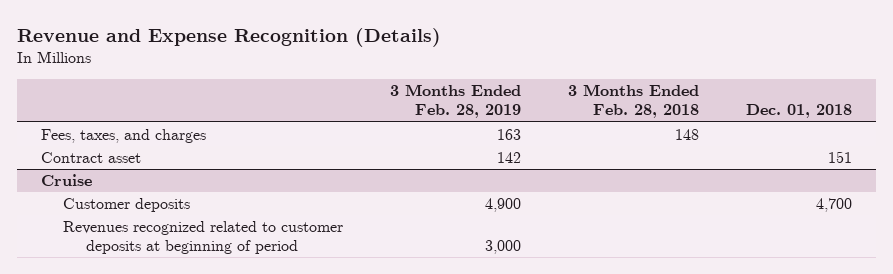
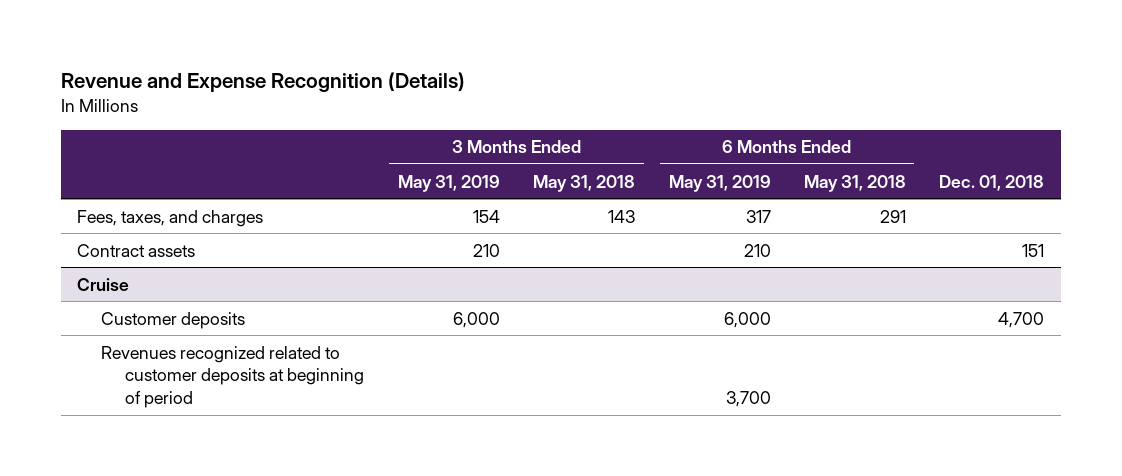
- | 3 Months Ended Feb. 28, 2019 | 3 Months Ended Feb. 28, 2018 | Dec. 01, 2018
+ | 3 Months Ended May 31, 2019 | 3 Months Ended May 31, 2018 | 6 Months Ended May 31, 2019 | 6 Months Ended May 31, 2018 | Dec. 01, 2018
- Contract asset | 142 | | 151
+ Contract assets | 210 | | 210 | | 151

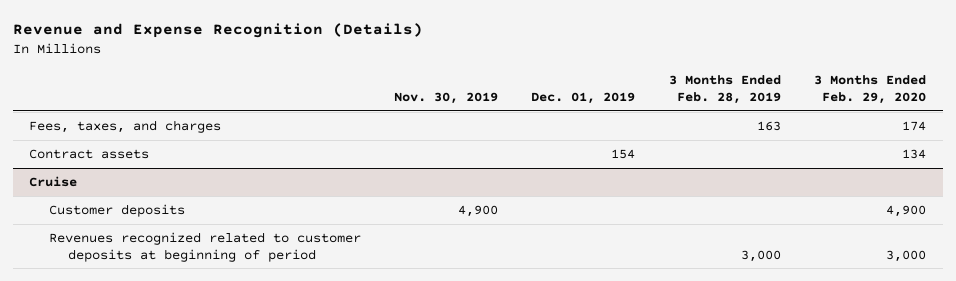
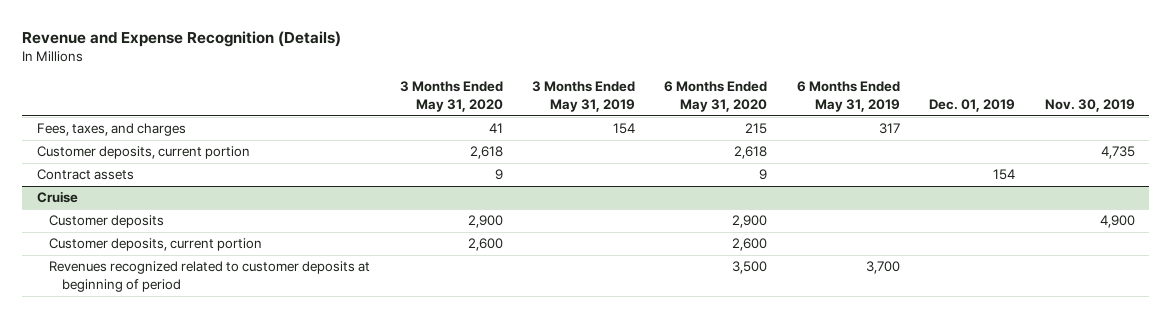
- | Nov. 30, 2019 | Dec. 01, 2019 | 3 Months Ended Feb. 28, 2019 | 3 Months Ended Feb. 29, 2020
+ | 3 Months Ended May 31, 2020 | 3 Months Ended May 31, 2019 | 6 Months Ended May 31, 2020 | 6 Months Ended May 31, 2019 | Dec. 01, 2019 | Nov. 30, 2019
+ Customer deposits, current portion | 2,618 | | 2,618 | | | 4,735
@ Cruise
+ Customer deposits, current portion | 2,600 | | 2,600 | | |

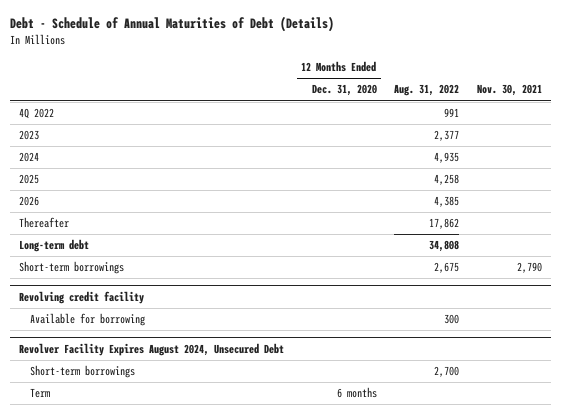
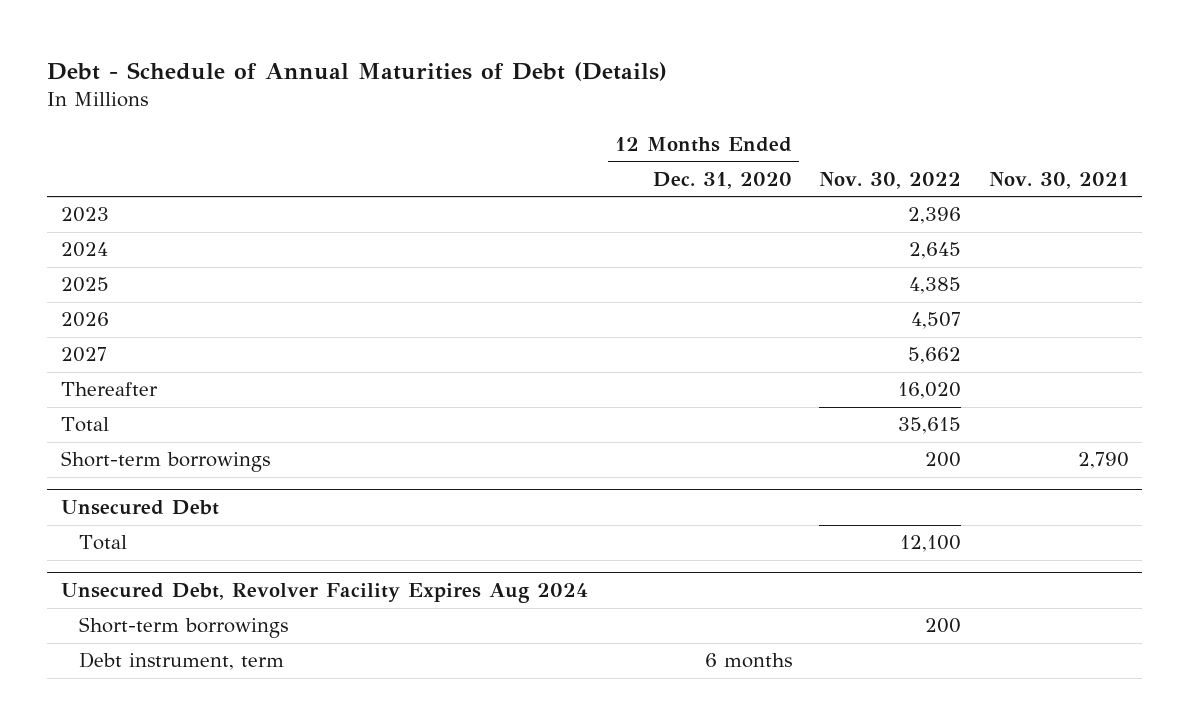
- | 12 Months Ended Dec. 31, 2020 | Aug. 31, 2022 | Nov. 30, 2021
+ | 12 Months Ended Dec. 31, 2020 | Nov. 30, 2022 | Nov. 30, 2021
- 4Q 2022 | | 991 |
+ 2027 | | 5,662 |
- Long-term debt | | 34,808 |
+ Total | | 35,615 |
- Revolving credit facility
- Available for borrowing | | 300 |
- Revolver Facility Expires August 2024, Unsecured Debt
+ Unsecured Debt
+ Total | | 12,100 |
+ Unsecured Debt, Revolver Facility Expires Aug 2024
- Term | 6 months | |
+ Debt instrument, term | 6 months | |

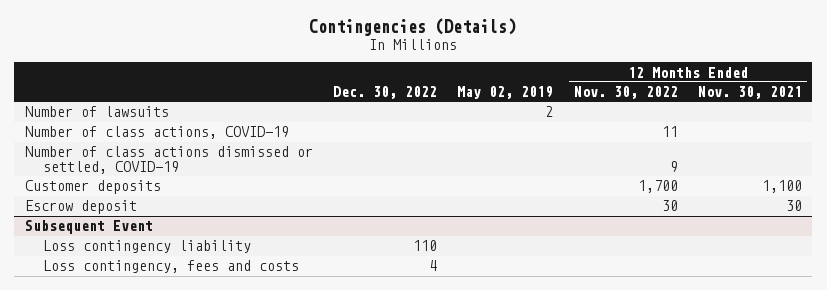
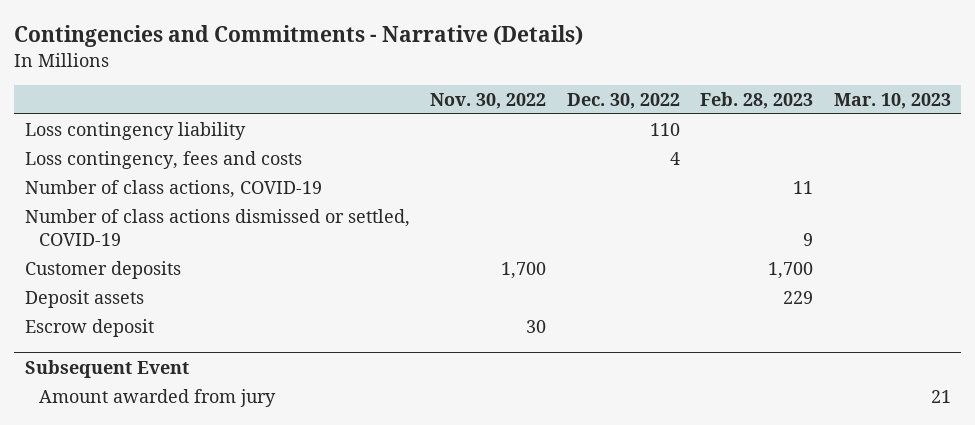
- Contingencies (Details)
+ Contingencies and Commitments - Narrative (Details)
- | Dec. 30, 2022 | May 02, 2019 | 12 Months Ended Nov. 30, 2022 | 12 Months Ended Nov. 30, 2021
+ | Nov. 30, 2022 | Dec. 30, 2022 | Feb. 28, 2023 | Mar. 10, 2023
- Number of lawsuits | | 2 | |
+ Loss contingency liability | | 110 | |
+ Loss contingency, fees and costs | | 4 | |
+ Deposit assets | | | 229 |
@ Subsequent Event
- Loss contingency liability | 110 | | |
- Loss contingency, fees and costs | 4 | | |
+ Amount awarded from jury | | | | 21

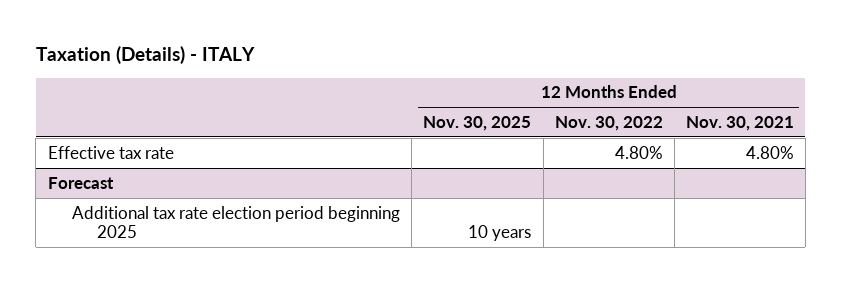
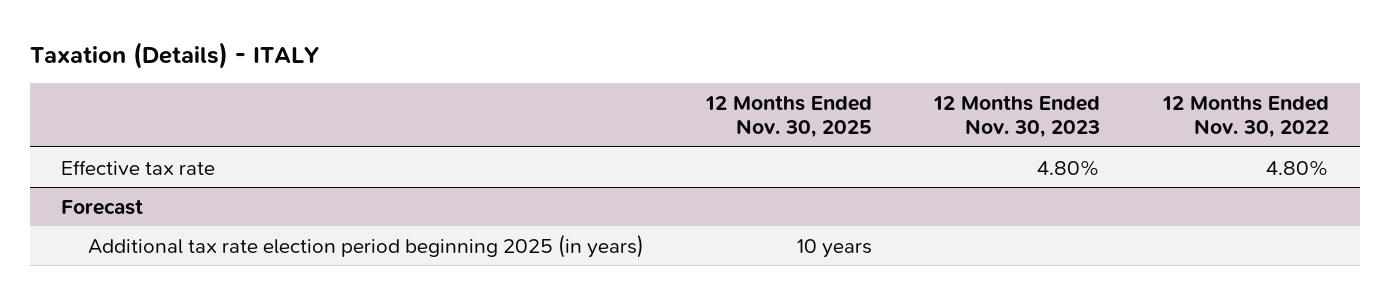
- | 12 Months Ended Nov. 30, 2025 | 12 Months Ended Nov. 30, 2022 | 12 Months Ended Nov. 30, 2021
+ | 12 Months Ended Nov. 30, 2025 | 12 Months Ended Nov. 30, 2023 | 12 Months Ended Nov. 30, 2022
@ Forecast
- Additional tax rate election period beginning 2025 | 10 years | |
+ Additional tax rate election period beginning 2025 (in years) | 10 years | |

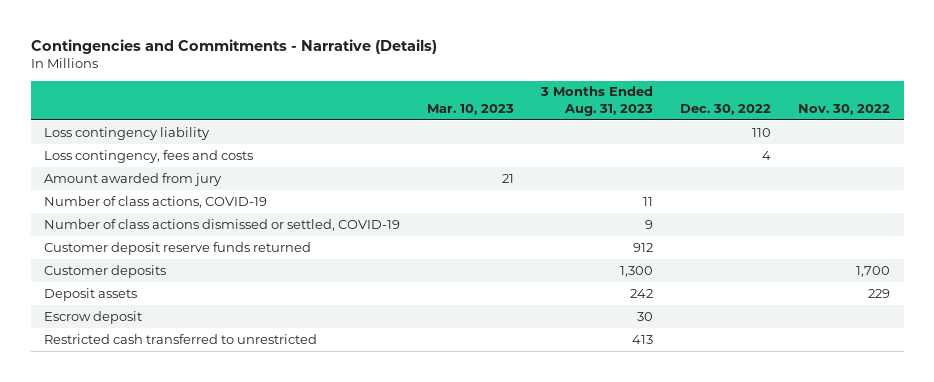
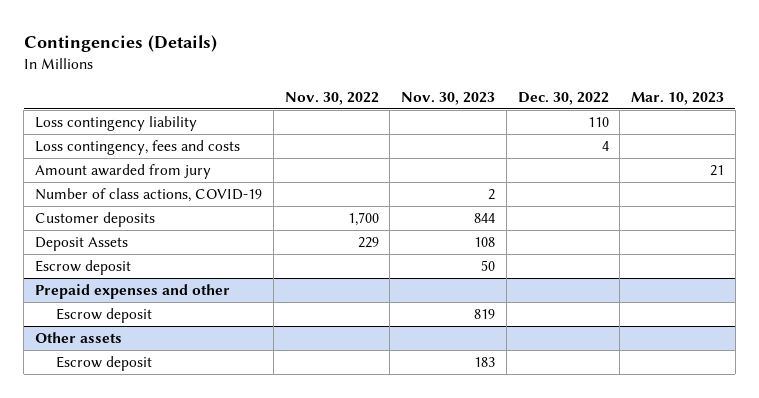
- Contingencies and Commitments - Narrative (Details)
+ Contingencies (Details)
- | Mar. 10, 2023 | 3 Months Ended Aug. 31, 2023 | Dec. 30, 2022 | Nov. 30, 2022
+ | Nov. 30, 2022 | Nov. 30, 2023 | Dec. 30, 2022 | Mar. 10, 2023
- Number of class actions dismissed or settled, COVID-19 | | 9 | |
- Customer deposit reserve funds returned | | 912 | |
- Deposit assets | | 242 | | 229
+ Deposit Assets | 229 | 108 | |
- Restricted cash transferred to unrestricted | | 413 | |
+ Prepaid expenses and other
+ Escrow deposit | | 819 | |
+ Other assets
+ Escrow deposit | | 183 | |

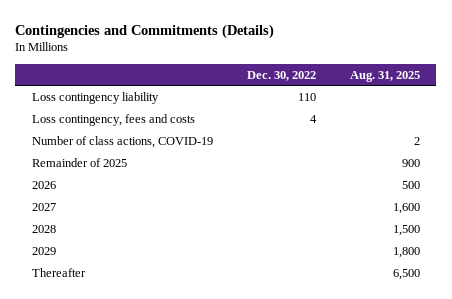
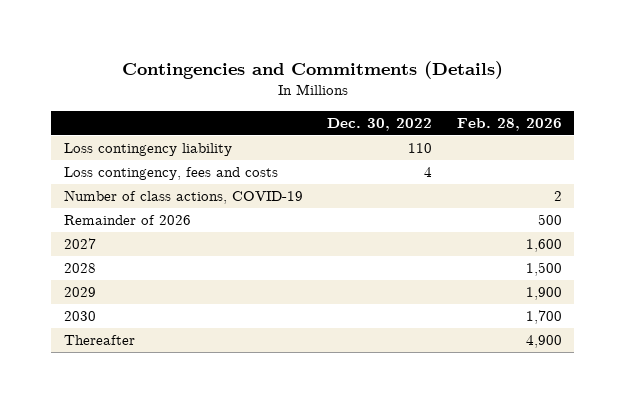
- | Dec. 30, 2022 | Aug. 31, 2025
+ | Dec. 30, 2022 | Feb. 28, 2026
- Remainder of 2025 | | 900
- 2026 | | 500
+ Remainder of 2026 | | 500
+ 2030 | | 1,700

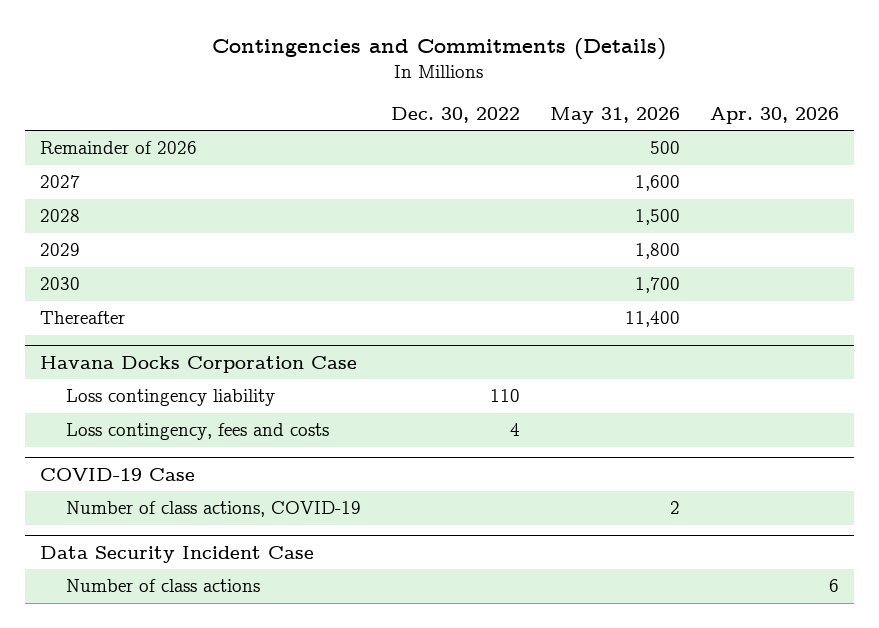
- | Dec. 30, 2022 | Feb. 28, 2026
+ | Dec. 30, 2022 | May 31, 2026 | Apr. 30, 2026
- Loss contingency liability | 110 |
- Loss contingency, fees and costs | 4 |
- Number of class actions, COVID-19 | | 2
+ Havana Docks Corporation Case
+ Loss contingency liability | 110 | |
+ Loss contingency, fees and costs | 4 | |
+ COVID-19 Case
+ Number of class actions, COVID-19 | | 2 |
+ Data Security Incident Case
+ Number of class actions | | | 6

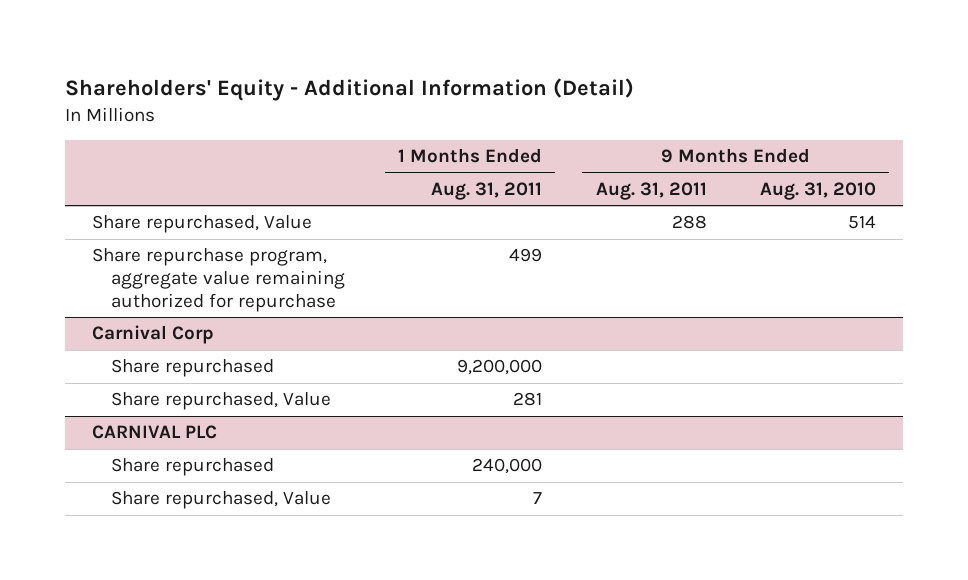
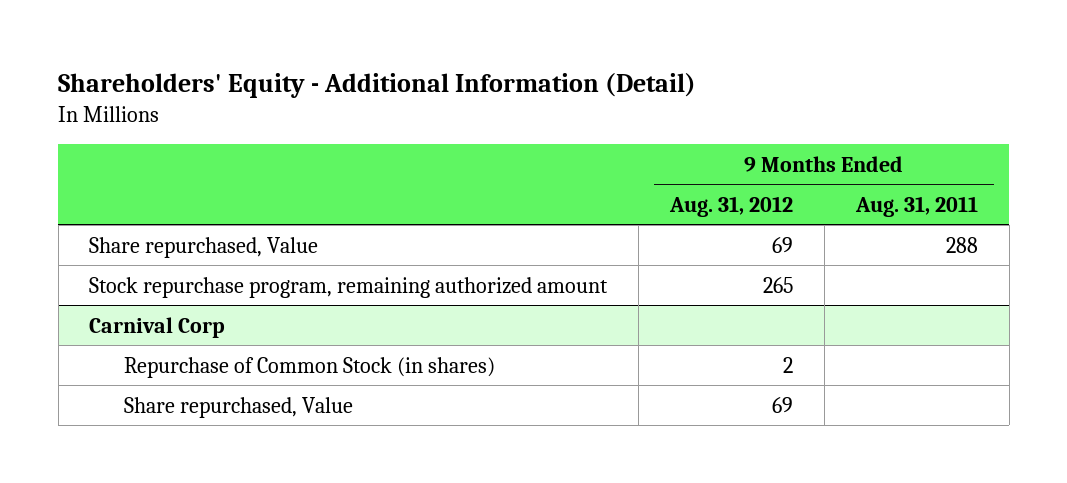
- | 1 Months Ended Aug. 31, 2011 | 9 Months Ended Aug. 31, 2011 | 9 Months Ended Aug. 31, 2010
+ | 9 Months Ended Aug. 31, 2012 | 9 Months Ended Aug. 31, 2011
- Share repurchase program, aggregate value remaining authorized for repurchase | 499 | |
+ Stock repurchase program, remaining authorized amount | 265 |
@ Carnival Corp
- Share repurchased | 9,200,000 | |
+ Repurchase of Common Stock (in shares) | 2 |
- CARNIVAL PLC
- Share repurchased | 240,000 | |
- Share repurchased, Value | 7 | |

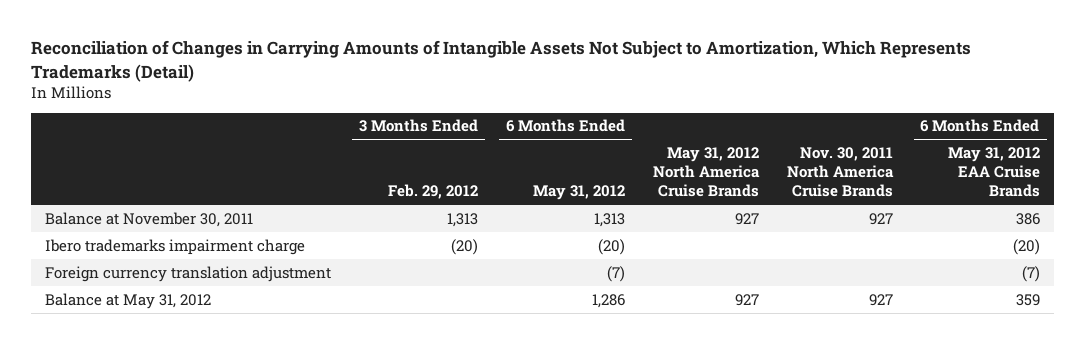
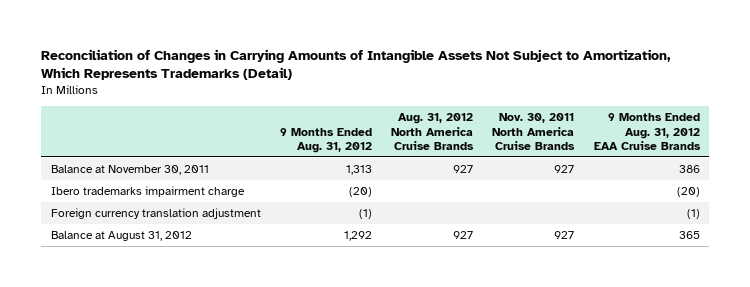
- | 3 Months Ended Feb. 29, 2012 | 6 Months Ended May 31, 2012 | May 31, 2012 North America Cruise Brands | Nov. 30, 2011 North America Cruise Brands | 6 Months Ended May 31, 2012 EAA Cruise Brands
+ | 9 Months Ended Aug. 31, 2012 | Aug. 31, 2012 North America Cruise Brands | Nov. 30, 2011 North America Cruise Brands | 9 Months Ended Aug. 31, 2012 EAA Cruise Brands
- Balance at May 31, 2012 | | 1,286 | 927 | 927 | 359
+ Balance at August 31, 2012 | 1,292 | 927 | 927 | 365

